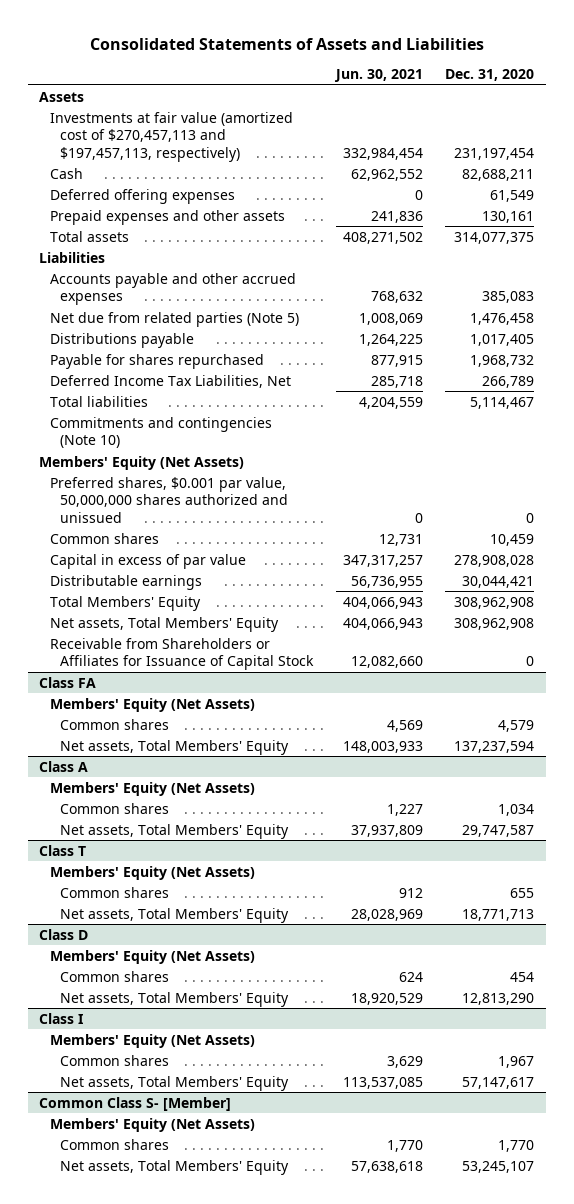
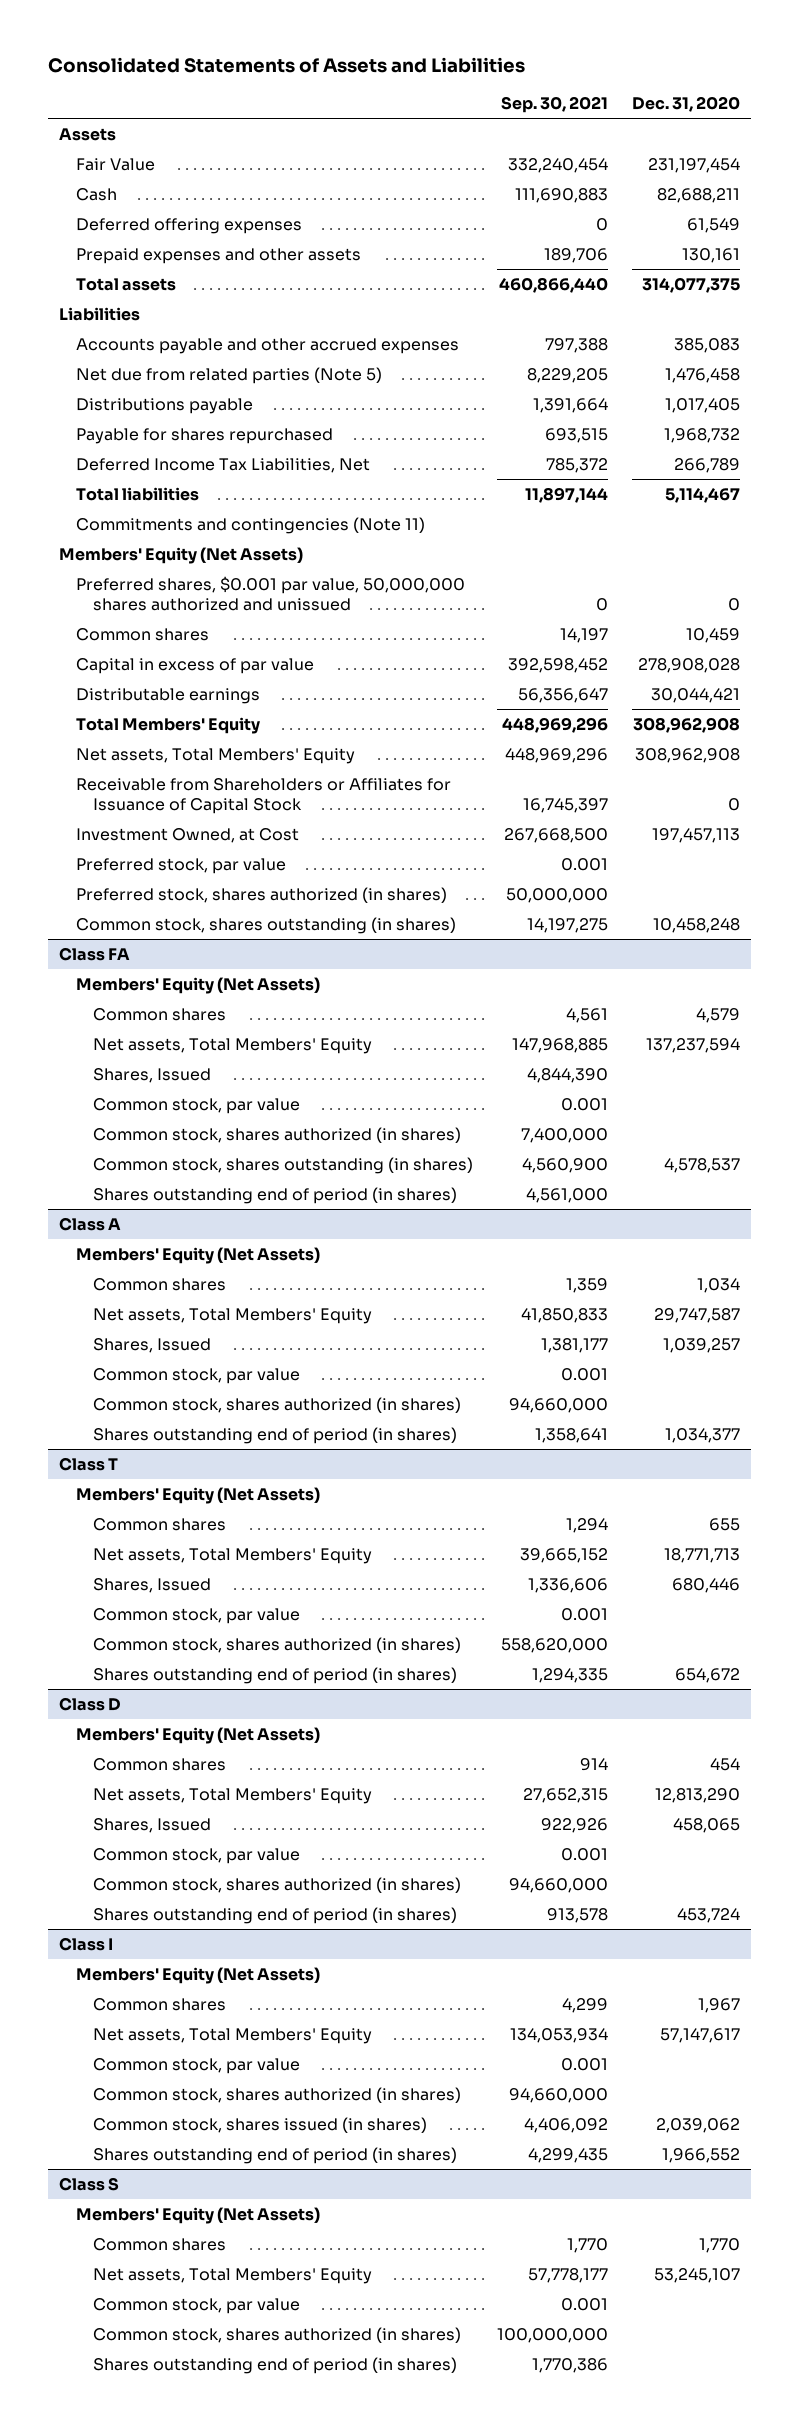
- | Jun. 30, 2021 | Dec. 31, 2020
+ | Sep. 30, 2021 | Dec. 31, 2020
- Investments at fair value (amortized cost of $270,457,113 and $197,457,113, respectively) | 332,984,454 | 231,197,454
+ Fair Value | 332,240,454 | 231,197,454
- Commitments and contingencies (Note 10)
+ Commitments and contingencies (Note 11)
+ Investment Owned, at Cost | 267,668,500 | 197,457,113
+ Preferred stock, par value | 0.001 |
+ Preferred stock, shares authorized (in shares) | 50,000,000 |
+ Common stock, shares outstanding (in shares) | 14,197,275 | 10,458,248
@ Class FA
+ Shares, Issued | 4,844,390 |
+ Common stock, par value | 0.001 |
+ Common stock, shares authorized (in shares) | 7,400,000 |
+ Common stock, shares outstanding (in shares) | 4,560,900 | 4,578,537
+ Shares outstanding end of period (in shares) | 4,561,000 |
@ Class A
+ Shares, Issued | 1,381,177 | 1,039,257
+ Common stock, par value | 0.001 |
+ Common stock, shares authorized (in shares) | 94,660,000 |
+ Shares outstanding end of period (in shares) | 1,358,641 | 1,034,377
@ Class T
+ Shares, Issued | 1,336,606 | 680,446
+ Common stock, par value | 0.001 |
+ Common stock, shares authorized (in shares) | 558,620,000 |
+ Shares outstanding end of period (in shares) | 1,294,335 | 654,672
@ Class D
+ Shares, Issued | 922,926 | 458,065
+ Common stock, par value | 0.001 |
+ Common stock, shares authorized (in shares) | 94,660,000 |
+ Shares outstanding end of period (in shares) | 913,578 | 453,724
- Common Class S- [Member]
@ Class I
+ Common stock, par value | 0.001 |
+ Common stock, shares authorized (in shares) | 94,660,000 |
+ Common stock, shares issued (in shares) | 4,406,092 | 2,039,062
+ Shares outstanding end of period (in shares) | 4,299,435 | 1,966,552
+ Class S
+ Common stock, par value | 0.001 |
+ Common stock, shares authorized (in shares) | 100,000,000 |
+ Shares outstanding end of period (in shares) | 1,770,386 |

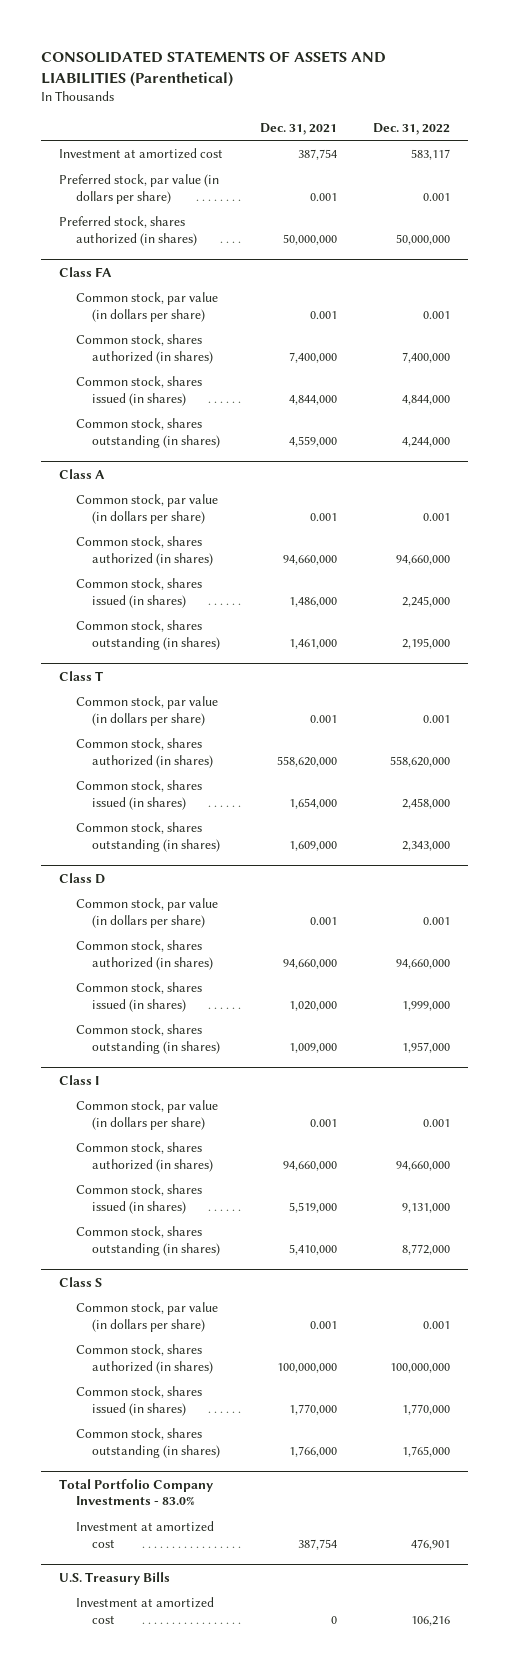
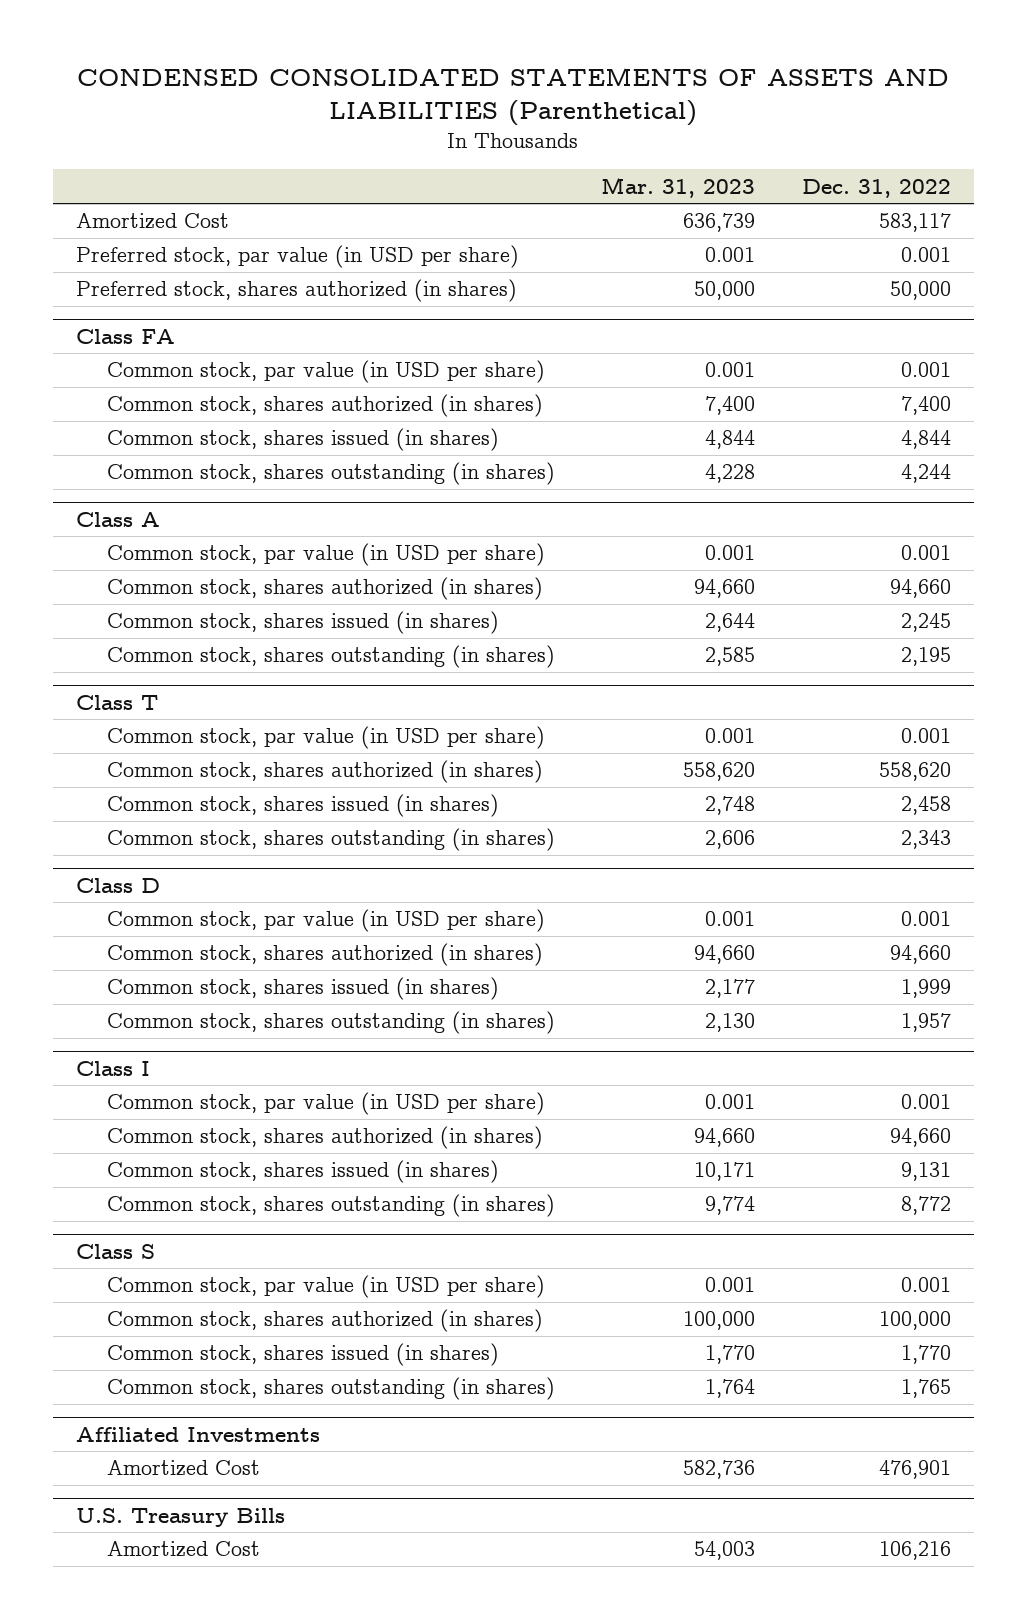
- CONSOLIDATED STATEMENTS OF ASSETS AND LIABILITIES (Parenthetical)
+ CONDENSED CONSOLIDATED STATEMENTS OF ASSETS AND LIABILITIES (Parenthetical)
- | Dec. 31, 2021 | Dec. 31, 2022
+ | Mar. 31, 2023 | Dec. 31, 2022
- Investment at amortized cost | 387,754 | 583,117
- Preferred stock, par value (in dollars per share) | 0.001 | 0.001
- Preferred stock, shares authorized (in shares) | 50,000,000 | 50,000,000
+ Amortized Cost | 636,739 | 583,117
+ Preferred stock, par value (in USD per share) | 0.001 | 0.001
+ Preferred stock, shares authorized (in shares) | 50,000 | 50,000
@ Class FA
- Common stock, par value (in dollars per share) | 0.001 | 0.001
- Common stock, shares authorized (in shares) | 7,400,000 | 7,400,000
- Common stock, shares issued (in shares) | 4,844,000 | 4,844,000
- Common stock, shares outstanding (in shares) | 4,559,000 | 4,244,000
+ Common stock, par value (in USD per share) | 0.001 | 0.001
+ Common stock, shares authorized (in shares) | 7,400 | 7,400
+ Common stock, shares issued (in shares) | 4,844 | 4,844
+ Common stock, shares outstanding (in shares) | 4,228 | 4,244
@ Class A
- Common stock, par value (in dollars per share) | 0.001 | 0.001
- Common stock, shares authorized (in shares) | 94,660,000 | 94,660,000
- Common stock, shares issued (in shares) | 1,486,000 | 2,245,000
- Common stock, shares outstanding (in shares) | 1,461,000 | 2,195,000
+ Common stock, par value (in USD per share) | 0.001 | 0.001
+ Common stock, shares authorized (in shares) | 94,660 | 94,660
+ Common stock, shares issued (in shares) | 2,644 | 2,245
+ Common stock, shares outstanding (in shares) | 2,585 | 2,195
@ Class T
- Common stock, par value (in dollars per share) | 0.001 | 0.001
- Common stock, shares authorized (in shares) | 558,620,000 | 558,620,000
- Common stock, shares issued (in shares) | 1,654,000 | 2,458,000
- Common stock, shares outstanding (in shares) | 1,609,000 | 2,343,000
+ Common stock, par value (in USD per share) | 0.001 | 0.001
+ Common stock, shares authorized (in shares) | 558,620 | 558,620
+ Common stock, shares issued (in shares) | 2,748 | 2,458
+ Common stock, shares outstanding (in shares) | 2,606 | 2,343
@ Class D
- Common stock, par value (in dollars per share) | 0.001 | 0.001
- Common stock, shares authorized (in shares) | 94,660,000 | 94,660,000
- Common stock, shares issued (in shares) | 1,020,000 | 1,999,000
- Common stock, shares outstanding (in shares) | 1,009,000 | 1,957,000
+ Common stock, par value (in USD per share) | 0.001 | 0.001
+ Common stock, shares authorized (in shares) | 94,660 | 94,660
+ Common stock, shares issued (in shares) | 2,177 | 1,999
+ Common stock, shares outstanding (in shares) | 2,130 | 1,957
@ Class I
- Common stock, par value (in dollars per share) | 0.001 | 0.001
- Common stock, shares authorized (in shares) | 94,660,000 | 94,660,000
- Common stock, shares issued (in shares) | 5,519,000 | 9,131,000
- Common stock, shares outstanding (in shares) | 5,410,000 | 8,772,000
+ Common stock, par value (in USD per share) | 0.001 | 0.001
+ Common stock, shares authorized (in shares) | 94,660 | 94,660
+ Common stock, shares issued (in shares) | 10,171 | 9,131
+ Common stock, shares outstanding (in shares) | 9,774 | 8,772
@ Class S
- Common stock, par value (in dollars per share) | 0.001 | 0.001
- Common stock, shares authorized (in shares) | 100,000,000 | 100,000,000
- Common stock, shares issued (in shares) | 1,770,000 | 1,770,000
- Common stock, shares outstanding (in shares) | 1,766,000 | 1,765,000
- Total Portfolio Company Investments - 83.0%
- Investment at amortized cost | 387,754 | 476,901
@ Class S
+ Common stock, par value (in USD per share) | 0.001 | 0.001
+ Common stock, shares authorized (in shares) | 100,000 | 100,000
+ Common stock, shares issued (in shares) | 1,770 | 1,770
+ Common stock, shares outstanding (in shares) | 1,764 | 1,765
+ Affiliated Investments
+ Amortized Cost | 582,736 | 476,901
@ U.S. Treasury Bills
- Investment at amortized cost | 0 | 106,216
+ Amortized Cost | 54,003 | 106,216

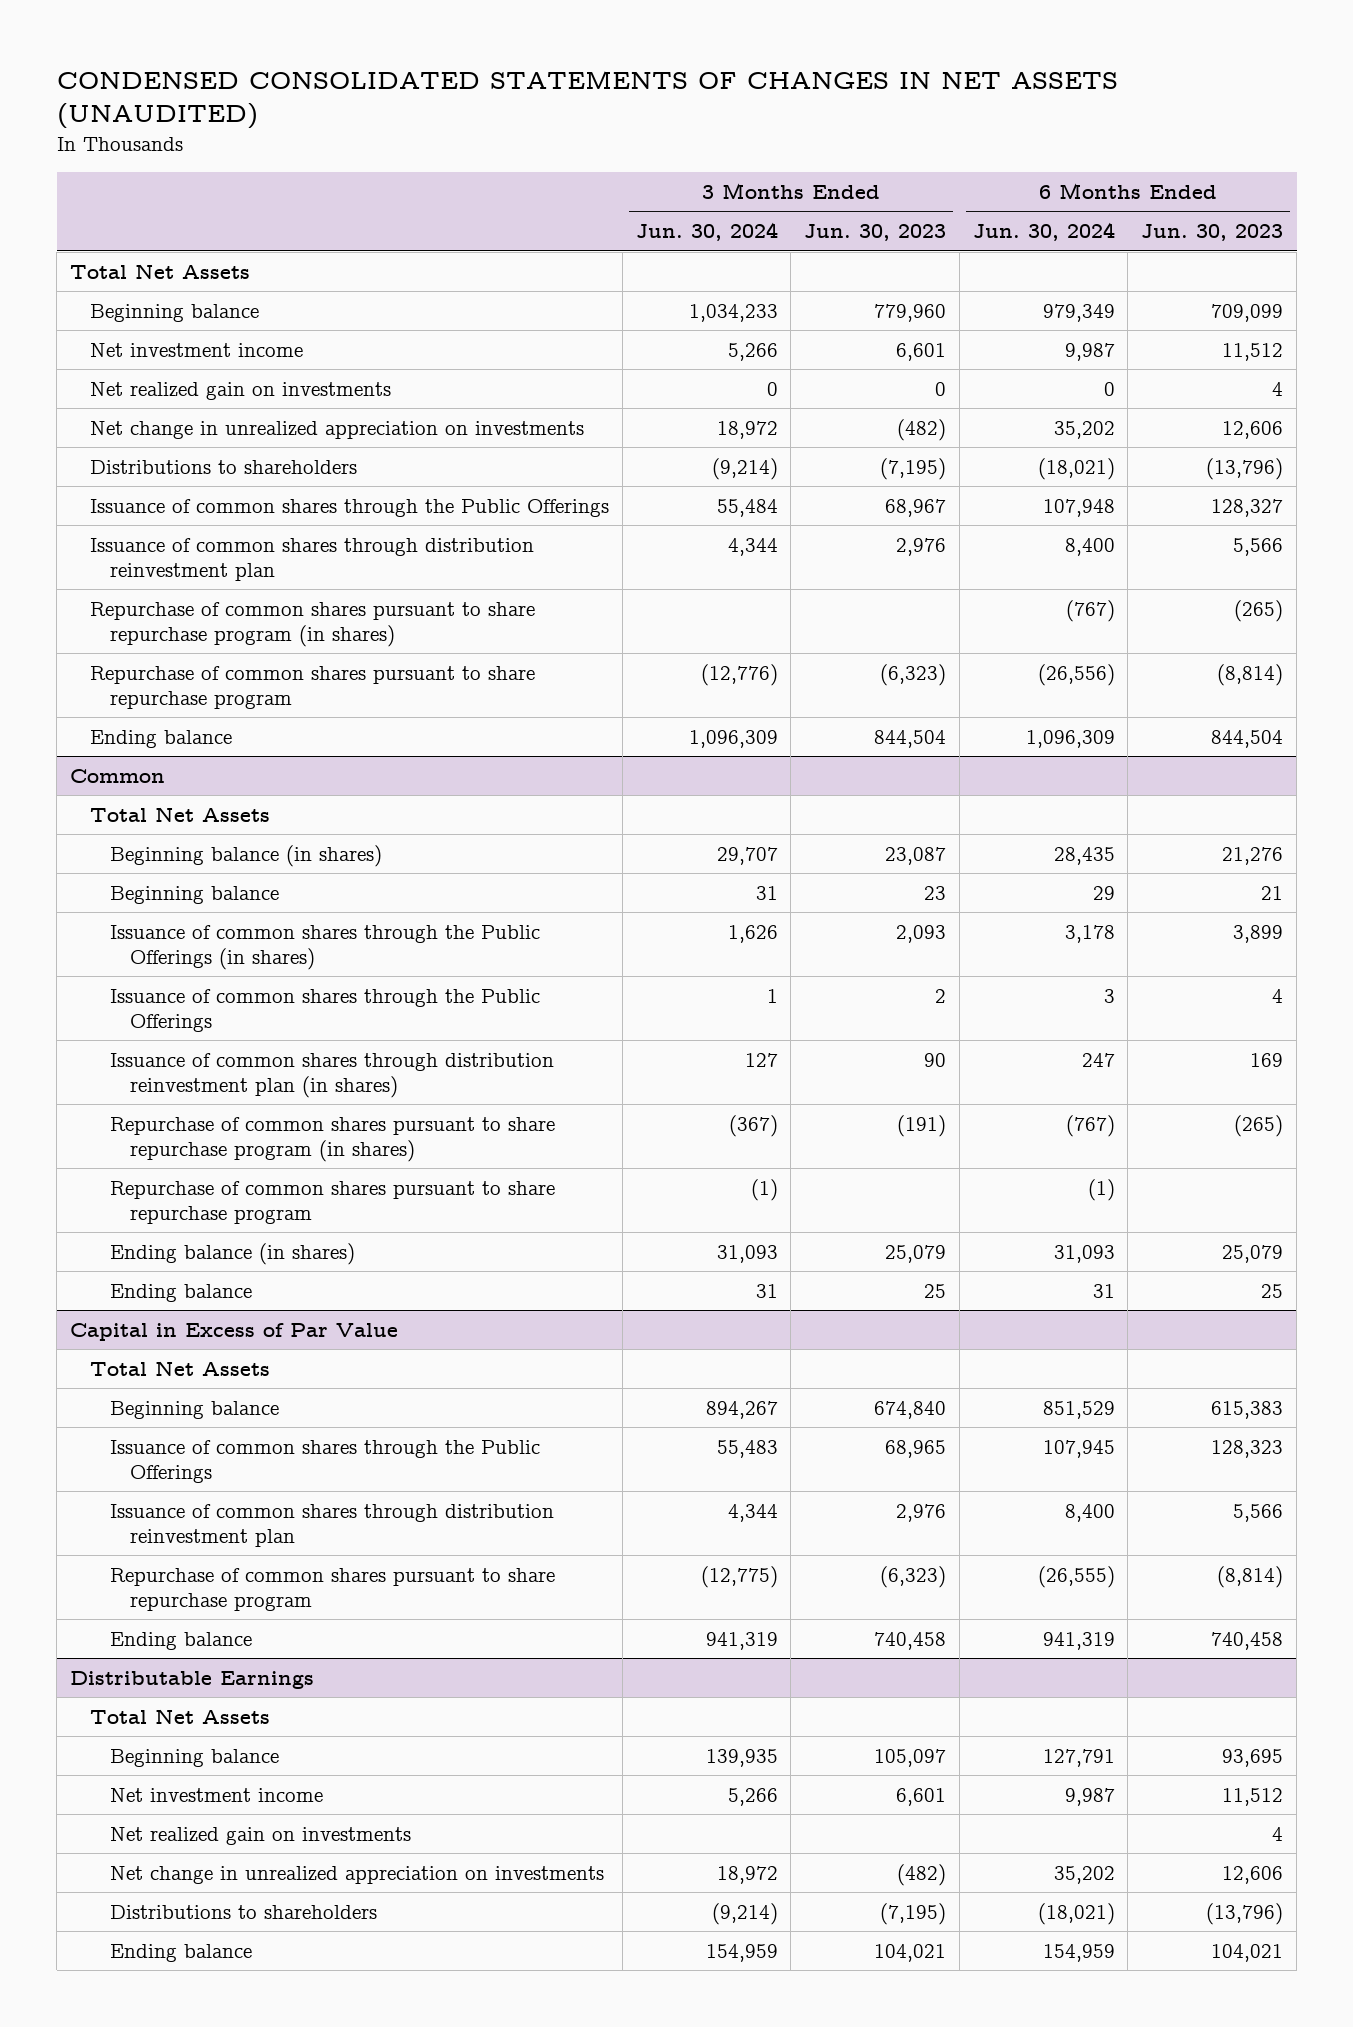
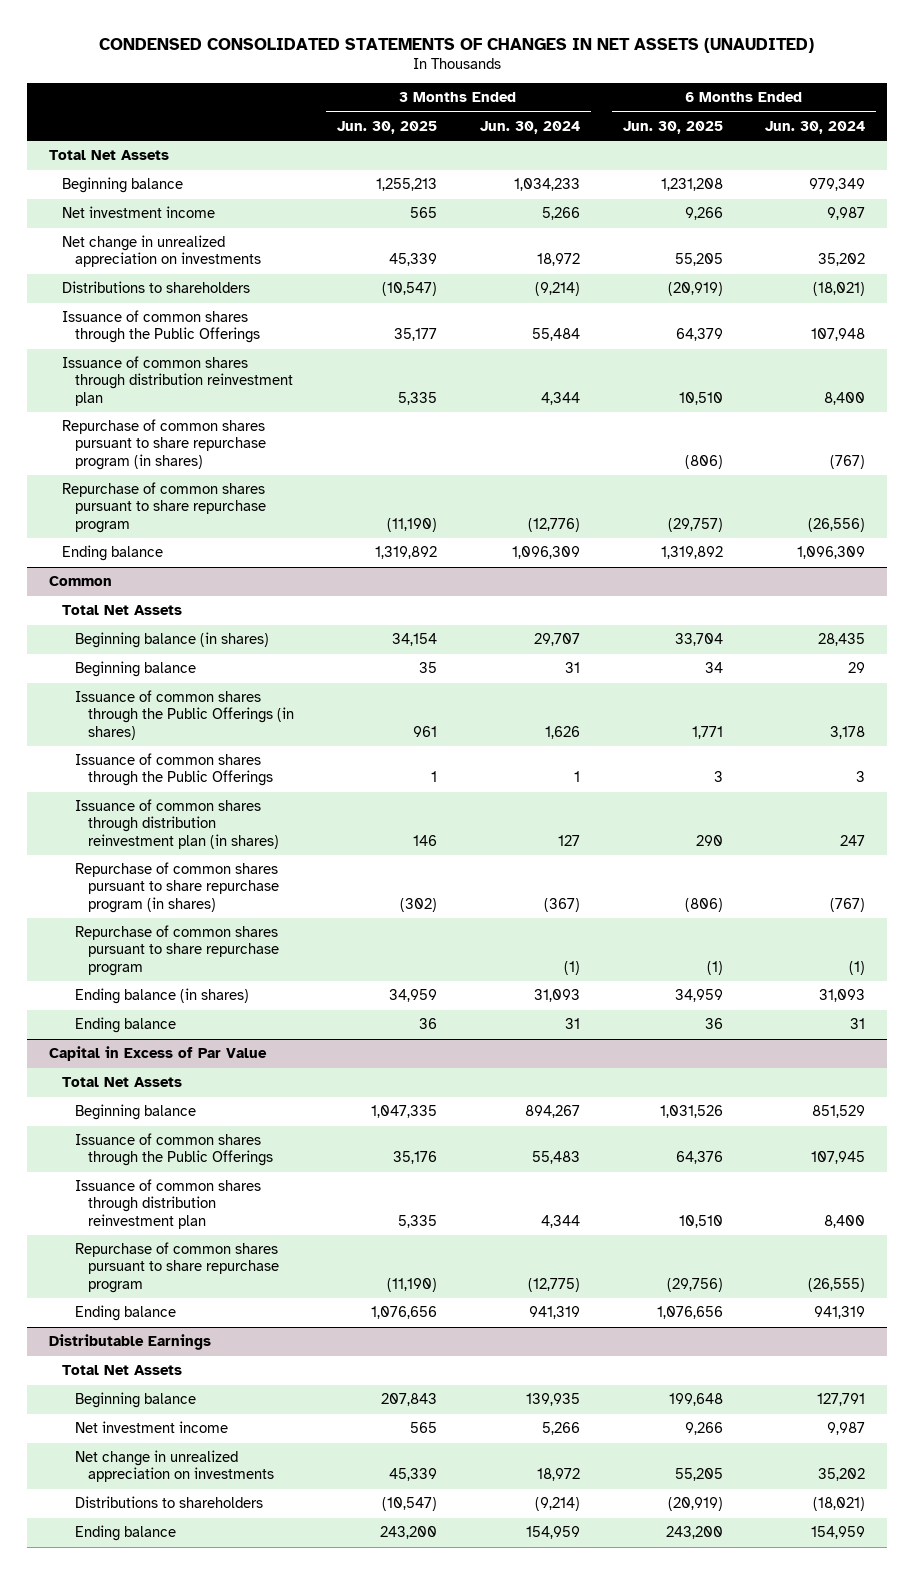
- | 3 Months Ended Jun. 30, 2024 | 3 Months Ended Jun. 30, 2023 | 6 Months Ended Jun. 30, 2024 | 6 Months Ended Jun. 30, 2023
+ | 3 Months Ended Jun. 30, 2025 | 3 Months Ended Jun. 30, 2024 | 6 Months Ended Jun. 30, 2025 | 6 Months Ended Jun. 30, 2024
- Net realized gain on investments | 0 | 0 | 0 | 4
@ Distributable Earnings
- Net realized gain on investments | | | | 4

